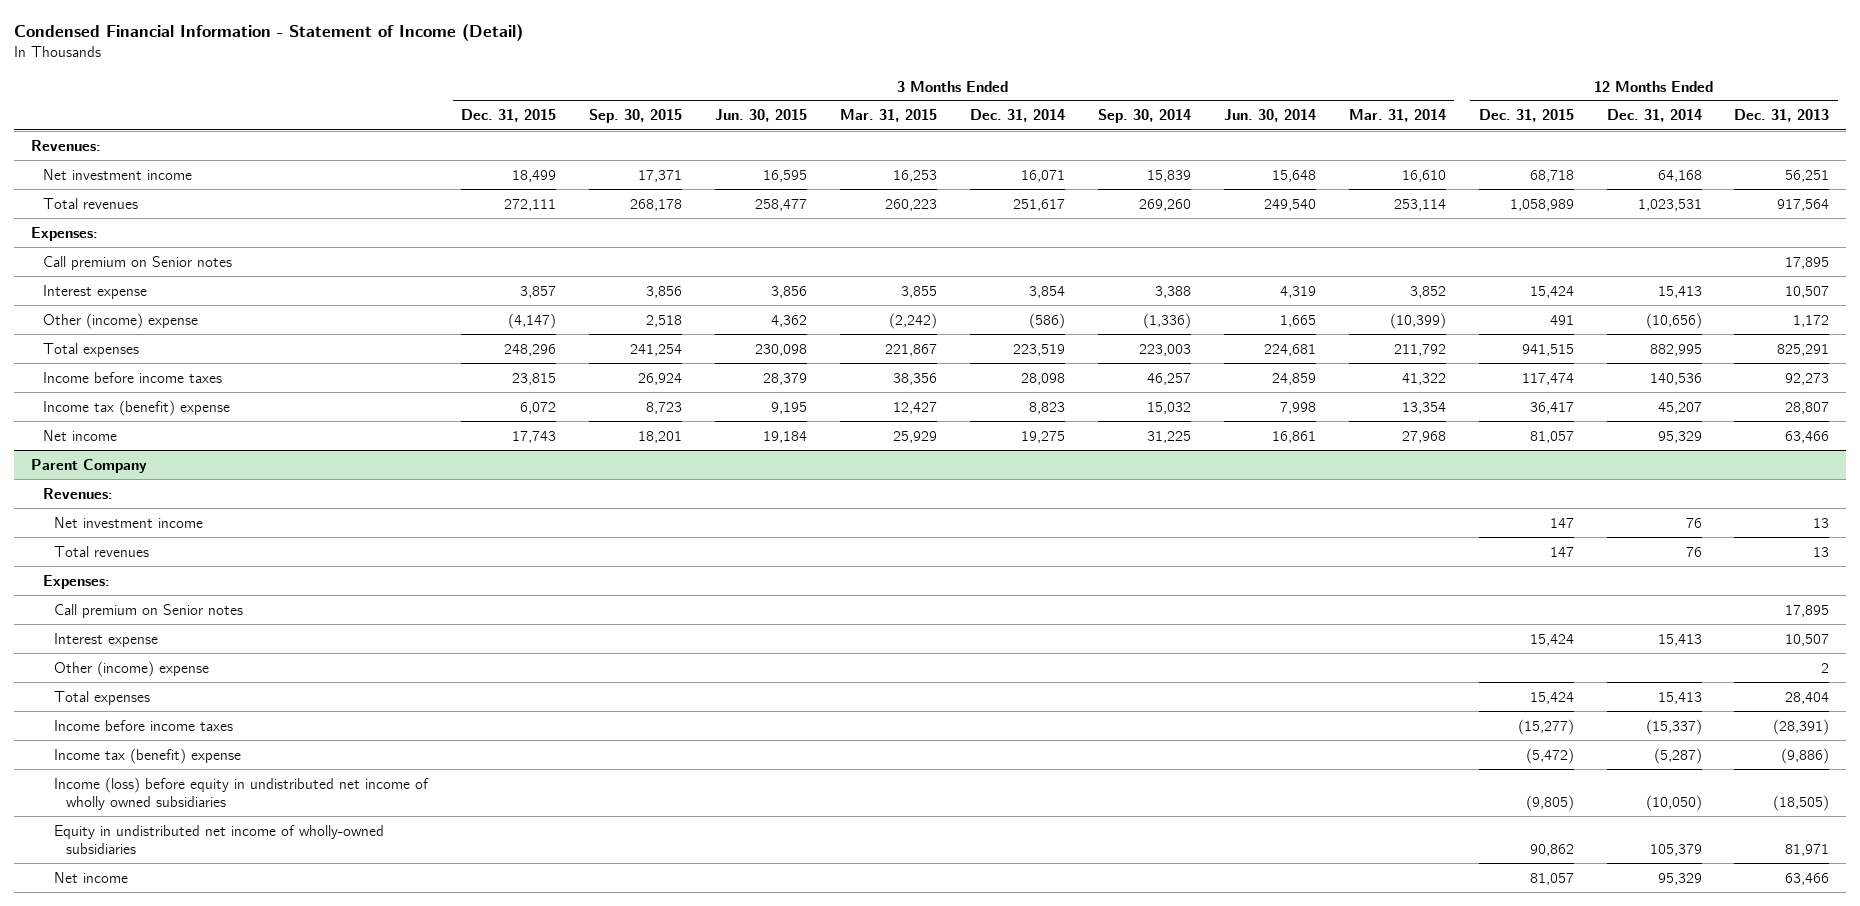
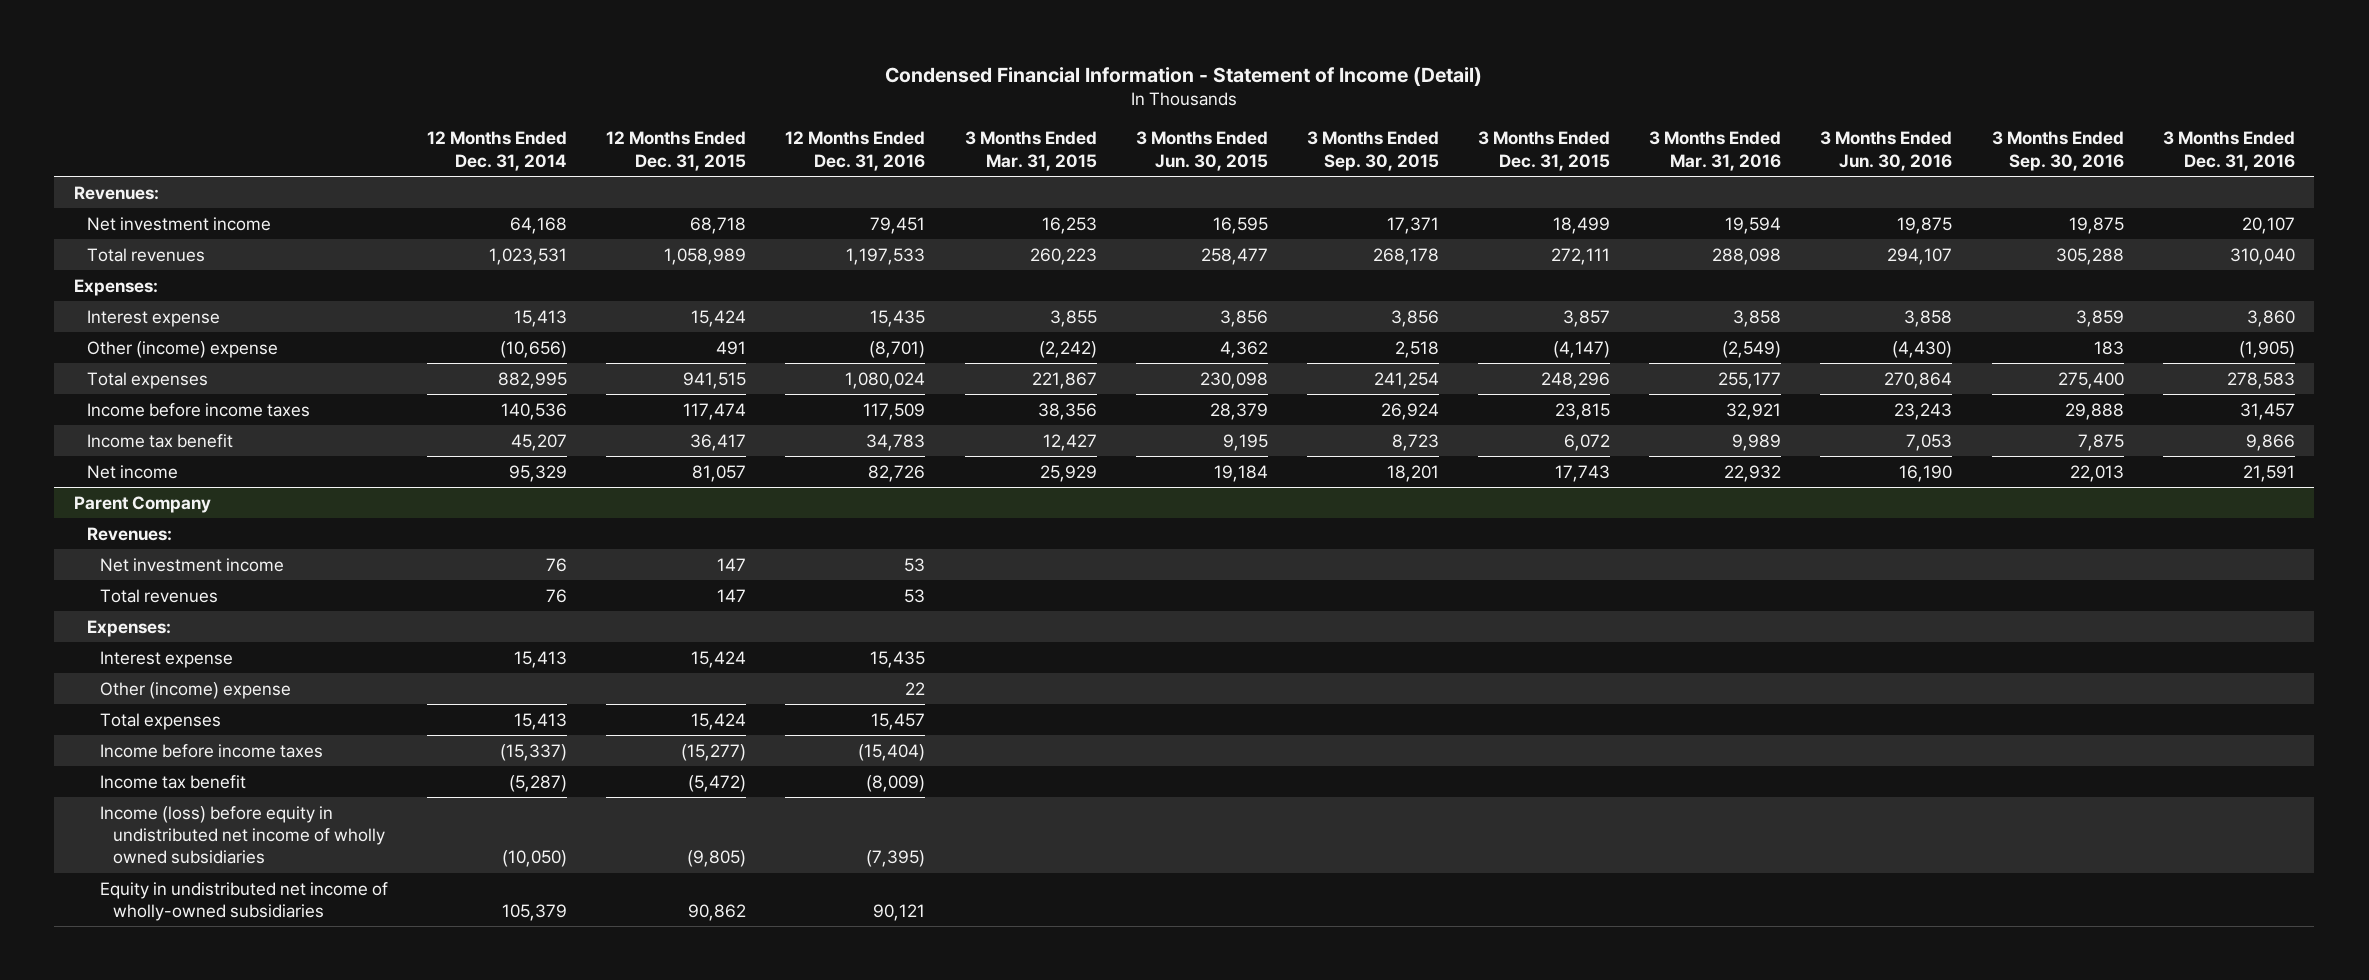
- | 3 Months Ended Dec. 31, 2015 | 3 Months Ended Sep. 30, 2015 | 3 Months Ended Jun. 30, 2015 | 3 Months Ended Mar. 31, 2015 | 3 Months Ended Dec. 31, 2014 | 3 Months Ended Sep. 30, 2014 | 3 Months Ended Jun. 30, 2014 | 3 Months Ended Mar. 31, 2014 | 12 Months Ended Dec. 31, 2015 | 12 Months Ended Dec. 31, 2014 | 12 Months Ended Dec. 31, 2013
+ | 12 Months Ended Dec. 31, 2014 | 12 Months Ended Dec. 31, 2015 | 12 Months Ended Dec. 31, 2016 | 3 Months Ended Mar. 31, 2015 | 3 Months Ended Jun. 30, 2015 | 3 Months Ended Sep. 30, 2015 | 3 Months Ended Dec. 31, 2015 | 3 Months Ended Mar. 31, 2016 | 3 Months Ended Jun. 30, 2016 | 3 Months Ended Sep. 30, 2016 | 3 Months Ended Dec. 31, 2016
- Call premium on Senior notes | | | | | | | | | | | 17,895
- Income tax (benefit) expense | 6,072 | 8,723 | 9,195 | 12,427 | 8,823 | 15,032 | 7,998 | 13,354 | 36,417 | 45,207 | 28,807
+ Income tax benefit | 45,207 | 36,417 | 34,783 | 12,427 | 9,195 | 8,723 | 6,072 | 9,989 | 7,053 | 7,875 | 9,866
@ Parent Company
- Call premium on Senior notes | | | | | | | | | | | 17,895
- Income tax (benefit) expense | | | | | | | | | (5,472) | (5,287) | (9,886)
+ Income tax benefit | (5,287) | (5,472) | (8,009) | | | | | | | |
- Net income | | | | | | | | | 81,057 | 95,329 | 63,466

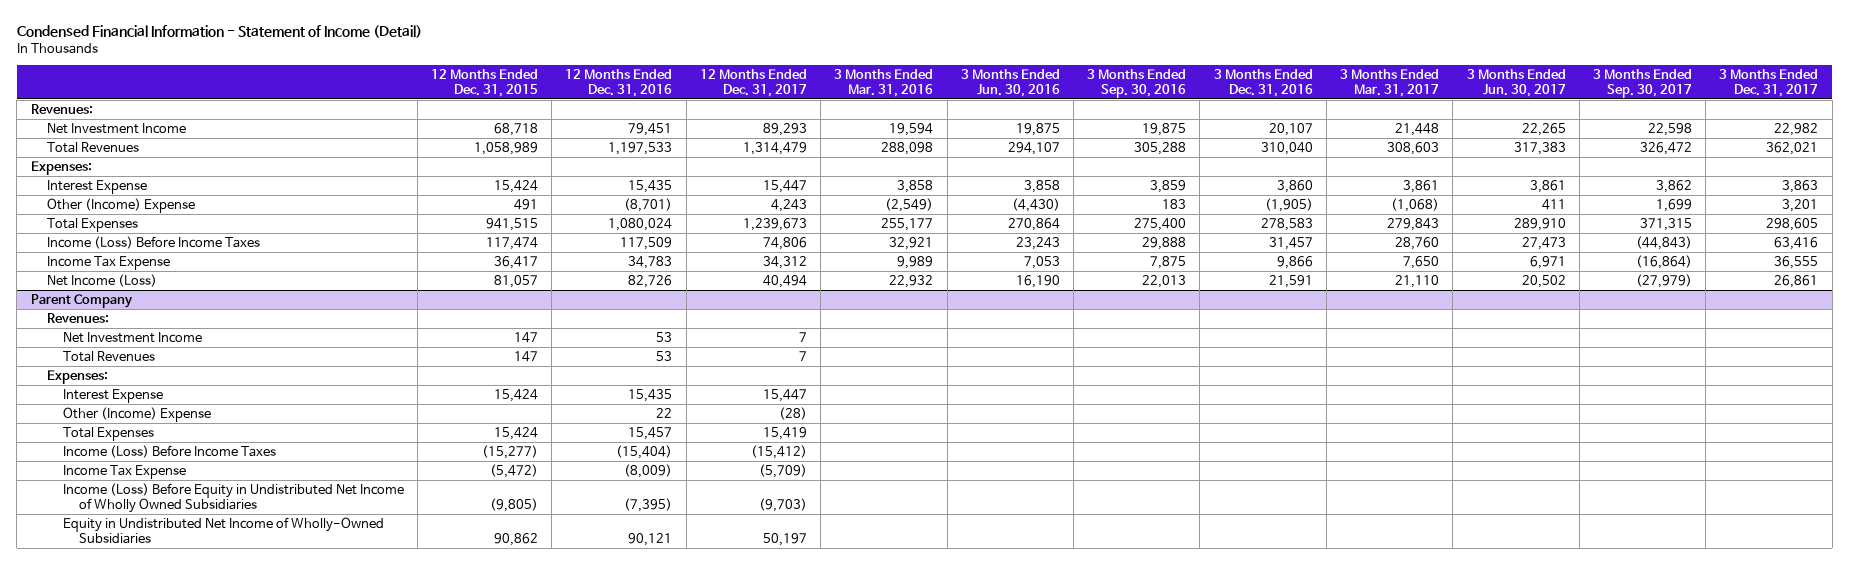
- | 12 Months Ended Dec. 31, 2014 | 12 Months Ended Dec. 31, 2015 | 12 Months Ended Dec. 31, 2016 | 3 Months Ended Mar. 31, 2015 | 3 Months Ended Jun. 30, 2015 | 3 Months Ended Sep. 30, 2015 | 3 Months Ended Dec. 31, 2015 | 3 Months Ended Mar. 31, 2016 | 3 Months Ended Jun. 30, 2016 | 3 Months Ended Sep. 30, 2016 | 3 Months Ended Dec. 31, 2016
+ | 12 Months Ended Dec. 31, 2015 | 12 Months Ended Dec. 31, 2016 | 12 Months Ended Dec. 31, 2017 | 3 Months Ended Mar. 31, 2016 | 3 Months Ended Jun. 30, 2016 | 3 Months Ended Sep. 30, 2016 | 3 Months Ended Dec. 31, 2016 | 3 Months Ended Mar. 31, 2017 | 3 Months Ended Jun. 30, 2017 | 3 Months Ended Sep. 30, 2017 | 3 Months Ended Dec. 31, 2017
- Net investment income | 64,168 | 68,718 | 79,451 | 16,253 | 16,595 | 17,371 | 18,499 | 19,594 | 19,875 | 19,875 | 20,107
- Total revenues | 1,023,531 | 1,058,989 | 1,197,533 | 260,223 | 258,477 | 268,178 | 272,111 | 288,098 | 294,107 | 305,288 | 310,040
+ Net Investment Income | 68,718 | 79,451 | 89,293 | 19,594 | 19,875 | 19,875 | 20,107 | 21,448 | 22,265 | 22,598 | 22,982
+ Total Revenues | 1,058,989 | 1,197,533 | 1,314,479 | 288,098 | 294,107 | 305,288 | 310,040 | 308,603 | 317,383 | 326,472 | 362,021
- Interest expense | 15,413 | 15,424 | 15,435 | 3,855 | 3,856 | 3,856 | 3,857 | 3,858 | 3,858 | 3,859 | 3,860
- Other (income) expense | (10,656) | 491 | (8,701) | (2,242) | 4,362 | 2,518 | (4,147) | (2,549) | (4,430) | 183 | (1,905)
- Total expenses | 882,995 | 941,515 | 1,080,024 | 221,867 | 230,098 | 241,254 | 248,296 | 255,177 | 270,864 | 275,400 | 278,583
- Income before income taxes | 140,536 | 117,474 | 117,509 | 38,356 | 28,379 | 26,924 | 23,815 | 32,921 | 23,243 | 29,888 | 31,457
- Income tax benefit | 45,207 | 36,417 | 34,783 | 12,427 | 9,195 | 8,723 | 6,072 | 9,989 | 7,053 | 7,875 | 9,866
- Net income | 95,329 | 81,057 | 82,726 | 25,929 | 19,184 | 18,201 | 17,743 | 22,932 | 16,190 | 22,013 | 21,591
+ Interest Expense | 15,424 | 15,435 | 15,447 | 3,858 | 3,858 | 3,859 | 3,860 | 3,861 | 3,861 | 3,862 | 3,863
+ Other (Income) Expense | 491 | (8,701) | 4,243 | (2,549) | (4,430) | 183 | (1,905) | (1,068) | 411 | 1,699 | 3,201
+ Total Expenses | 941,515 | 1,080,024 | 1,239,673 | 255,177 | 270,864 | 275,400 | 278,583 | 279,843 | 289,910 | 371,315 | 298,605
+ Income (Loss) Before Income Taxes | 117,474 | 117,509 | 74,806 | 32,921 | 23,243 | 29,888 | 31,457 | 28,760 | 27,473 | (44,843) | 63,416
+ Income Tax Expense | 36,417 | 34,783 | 34,312 | 9,989 | 7,053 | 7,875 | 9,866 | 7,650 | 6,971 | (16,864) | 36,555
+ Net Income (Loss) | 81,057 | 82,726 | 40,494 | 22,932 | 16,190 | 22,013 | 21,591 | 21,110 | 20,502 | (27,979) | 26,861
@ Parent Company
- Net investment income | 76 | 147 | 53 | | | | | | | |
- Total revenues | 76 | 147 | 53 | | | | | | | |
+ Net Investment Income | 147 | 53 | 7 | | | | | | | |
+ Total Revenues | 147 | 53 | 7 | | | | | | | |
- Interest expense | 15,413 | 15,424 | 15,435 | | | | | | | |
- Other (income) expense | | | 22 | | | | | | | |
- Total expenses | 15,413 | 15,424 | 15,457 | | | | | | | |
- Income before income taxes | (15,337) | (15,277) | (15,404) | | | | | | | |
- Income tax benefit | (5,287) | (5,472) | (8,009) | | | | | | | |
- Income (loss) before equity in undistributed net income of wholly owned subsidiaries | (10,050) | (9,805) | (7,395) | | | | | | | |
- Equity in undistributed net income of wholly-owned subsidiaries | 105,379 | 90,862 | 90,121 | | | | | | | |
+ Interest Expense | 15,424 | 15,435 | 15,447 | | | | | | | |
+ Other (Income) Expense | | 22 | (28) | | | | | | | |
+ Total Expenses | 15,424 | 15,457 | 15,419 | | | | | | | |
+ Income (Loss) Before Income Taxes | (15,277) | (15,404) | (15,412) | | | | | | | |
+ Income Tax Expense | (5,472) | (8,009) | (5,709) | | | | | | | |
+ Income (Loss) Before Equity in Undistributed Net Income of Wholly Owned Subsidiaries | (9,805) | (7,395) | (9,703) | | | | | | | |
+ Equity in Undistributed Net Income of Wholly-Owned Subsidiaries | 90,862 | 90,121 | 50,197 | | | | | | | |

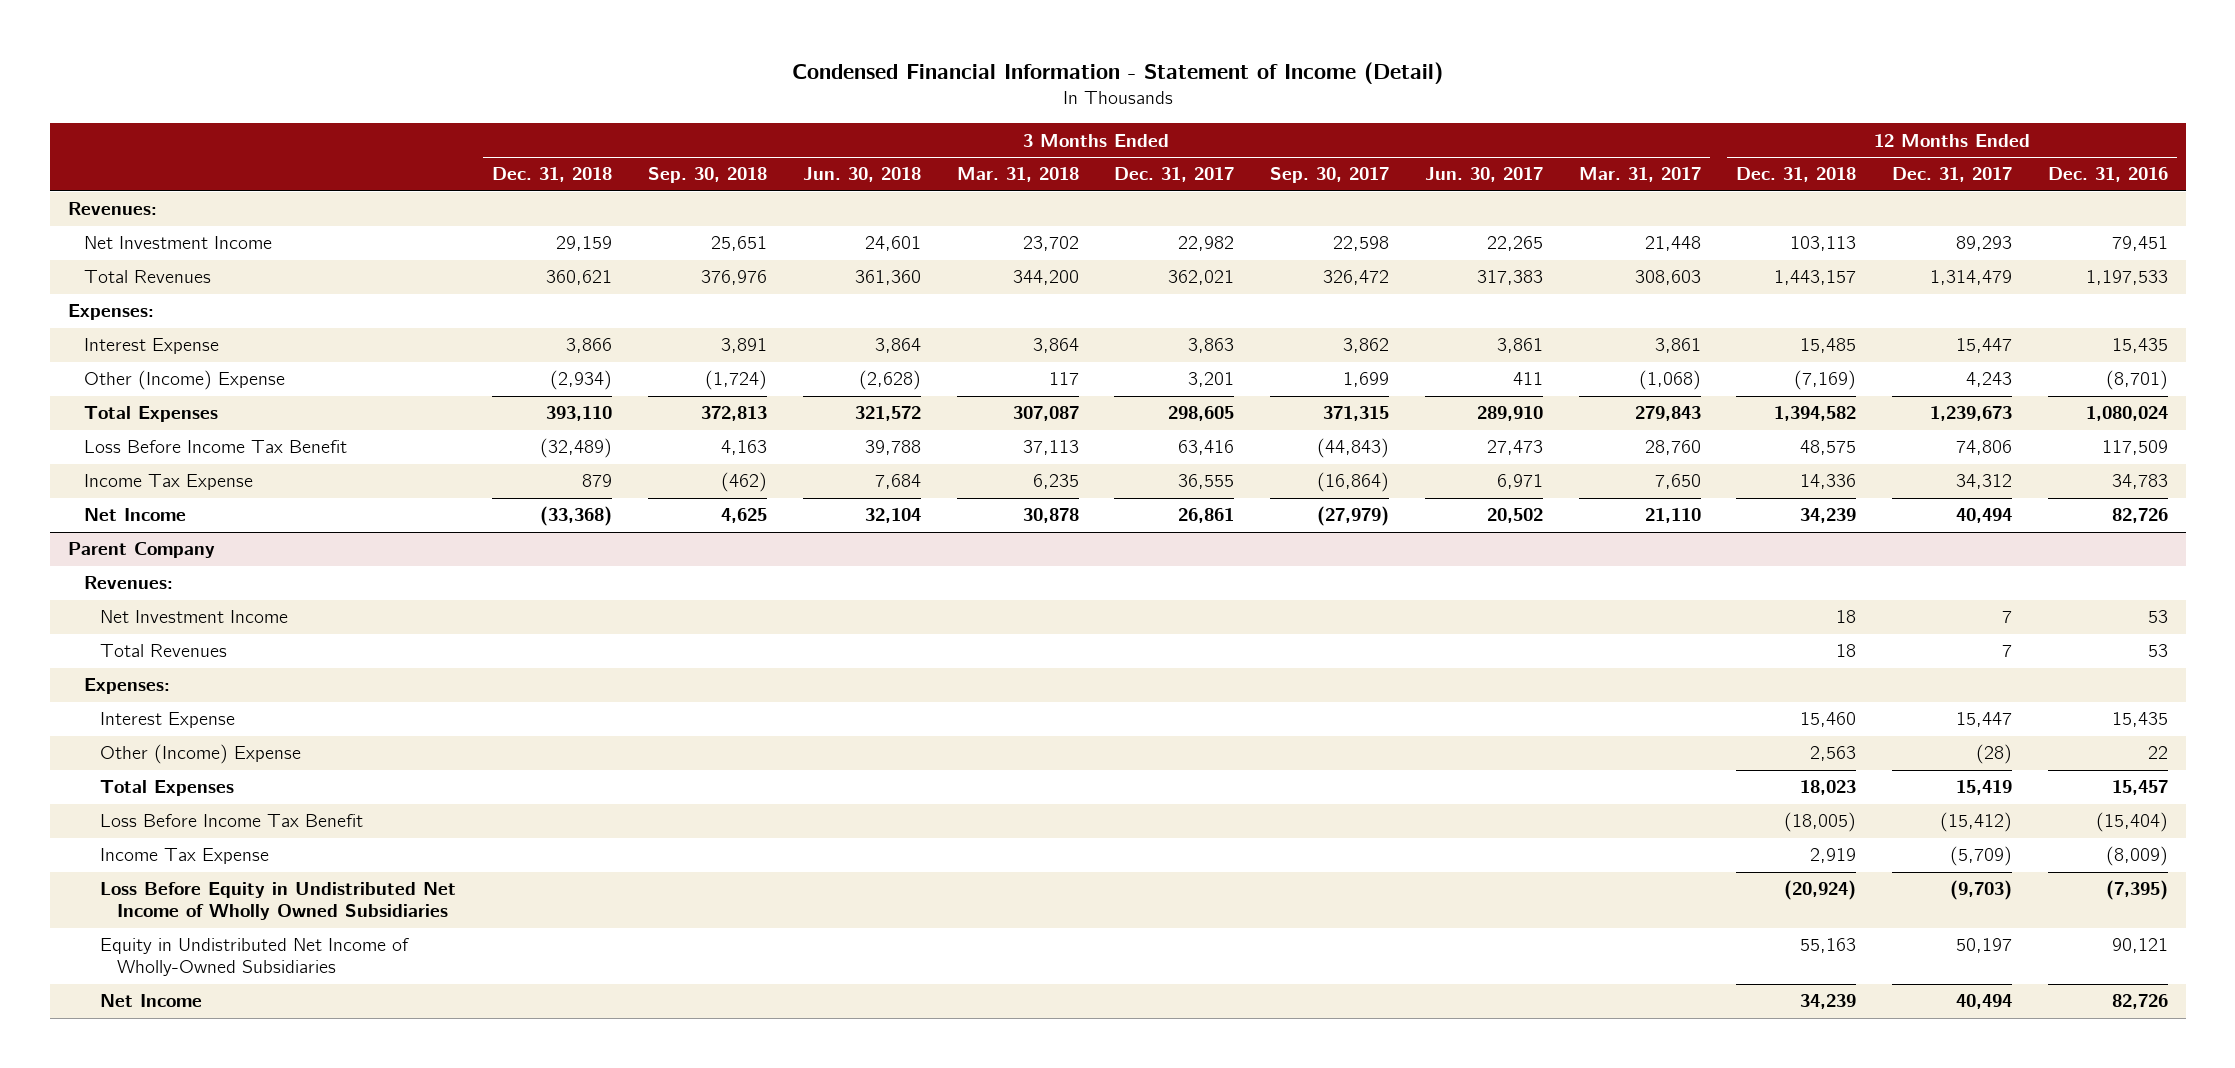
- | 12 Months Ended Dec. 31, 2015 | 12 Months Ended Dec. 31, 2016 | 12 Months Ended Dec. 31, 2017 | 3 Months Ended Mar. 31, 2016 | 3 Months Ended Jun. 30, 2016 | 3 Months Ended Sep. 30, 2016 | 3 Months Ended Dec. 31, 2016 | 3 Months Ended Mar. 31, 2017 | 3 Months Ended Jun. 30, 2017 | 3 Months Ended Sep. 30, 2017 | 3 Months Ended Dec. 31, 2017
+ | 3 Months Ended Dec. 31, 2018 | 3 Months Ended Sep. 30, 2018 | 3 Months Ended Jun. 30, 2018 | 3 Months Ended Mar. 31, 2018 | 3 Months Ended Dec. 31, 2017 | 3 Months Ended Sep. 30, 2017 | 3 Months Ended Jun. 30, 2017 | 3 Months Ended Mar. 31, 2017 | 12 Months Ended Dec. 31, 2018 | 12 Months Ended Dec. 31, 2017 | 12 Months Ended Dec. 31, 2016
- Income (Loss) Before Income Taxes | 117,474 | 117,509 | 74,806 | 32,921 | 23,243 | 29,888 | 31,457 | 28,760 | 27,473 | (44,843) | 63,416
+ Loss Before Income Tax Benefit | (32,489) | 4,163 | 39,788 | 37,113 | 63,416 | (44,843) | 27,473 | 28,760 | 48,575 | 74,806 | 117,509
- Net Income (Loss) | 81,057 | 82,726 | 40,494 | 22,932 | 16,190 | 22,013 | 21,591 | 21,110 | 20,502 | (27,979) | 26,861
+ Net Income | (33,368) | 4,625 | 32,104 | 30,878 | 26,861 | (27,979) | 20,502 | 21,110 | 34,239 | 40,494 | 82,726
@ Parent Company
- Income (Loss) Before Income Taxes | (15,277) | (15,404) | (15,412) | | | | | | | |
+ Loss Before Income Tax Benefit | | | | | | | | | (18,005) | (15,412) | (15,404)
- Income (Loss) Before Equity in Undistributed Net Income of Wholly Owned Subsidiaries | (9,805) | (7,395) | (9,703) | | | | | | | |
+ Loss Before Equity in Undistributed Net Income of Wholly Owned Subsidiaries | | | | | | | | | (20,924) | (9,703) | (7,395)
+ Net Income | | | | | | | | | 34,239 | 40,494 | 82,726

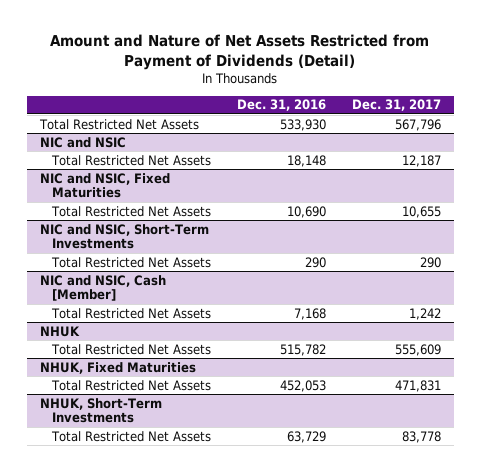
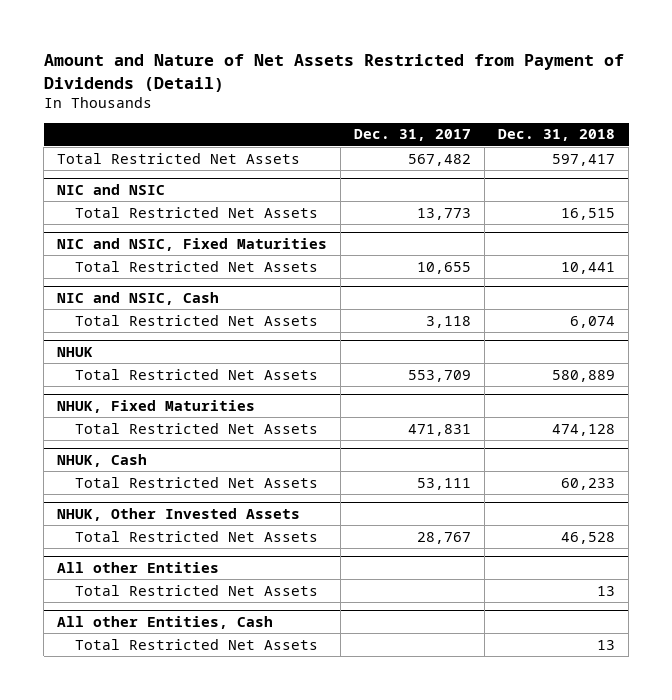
- | Dec. 31, 2016 | Dec. 31, 2017
+ | Dec. 31, 2017 | Dec. 31, 2018
- Total Restricted Net Assets | 533,930 | 567,796
+ Total Restricted Net Assets | 567,482 | 597,417
@ NIC and NSIC
- Total Restricted Net Assets | 18,148 | 12,187
+ Total Restricted Net Assets | 13,773 | 16,515
- NIC and NSIC, Short-Term Investments
- Total Restricted Net Assets | 290 | 290
- NIC and NSIC, Cash [Member]
- Total Restricted Net Assets | 7,168 | 1,242
+ NIC and NSIC, Cash
+ Total Restricted Net Assets | 3,118 | 6,074
@ NHUK
- Total Restricted Net Assets | 515,782 | 555,609
+ Total Restricted Net Assets | 553,709 | 580,889
- NHUK, Short-Term Investments
- Total Restricted Net Assets | 63,729 | 83,778
+ NHUK, Cash
+ Total Restricted Net Assets | 53,111 | 60,233
+ NHUK, Other Invested Assets
+ Total Restricted Net Assets | 28,767 | 46,528
+ All other Entities
+ Total Restricted Net Assets | | 13
+ All other Entities, Cash
+ Total Restricted Net Assets | | 13

